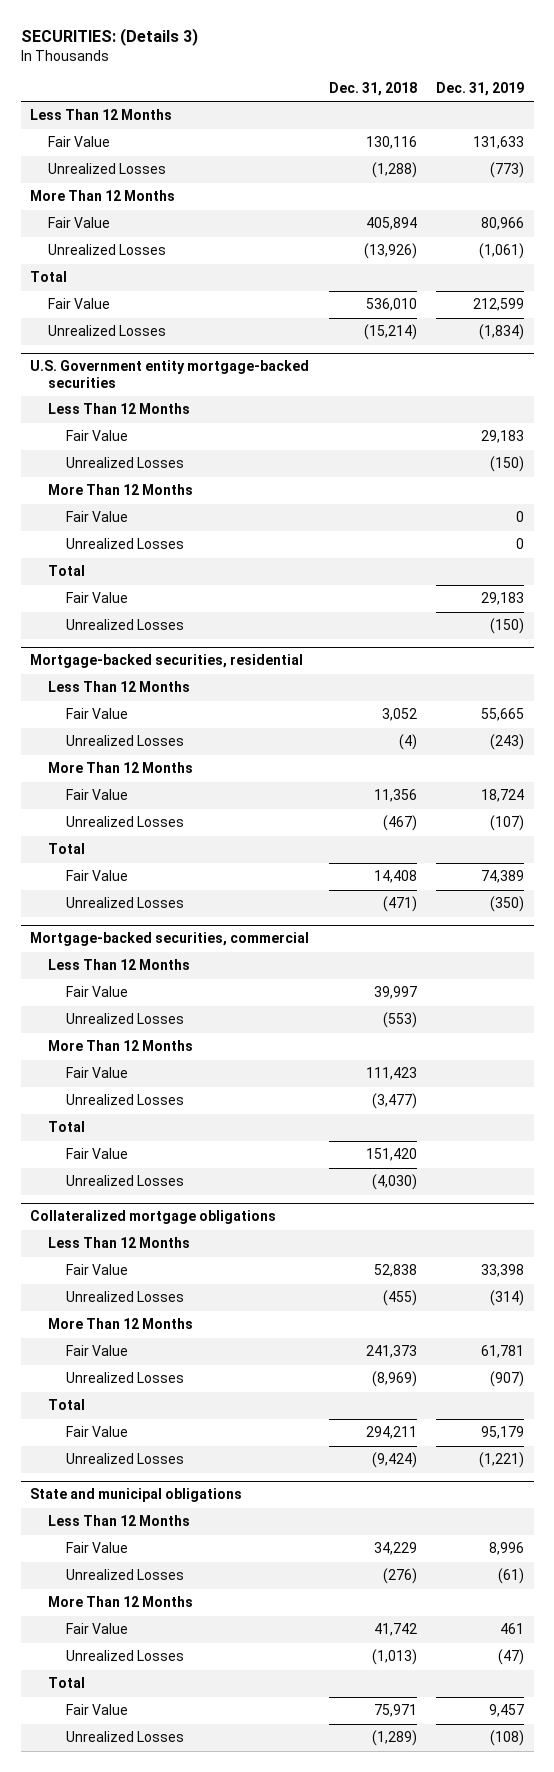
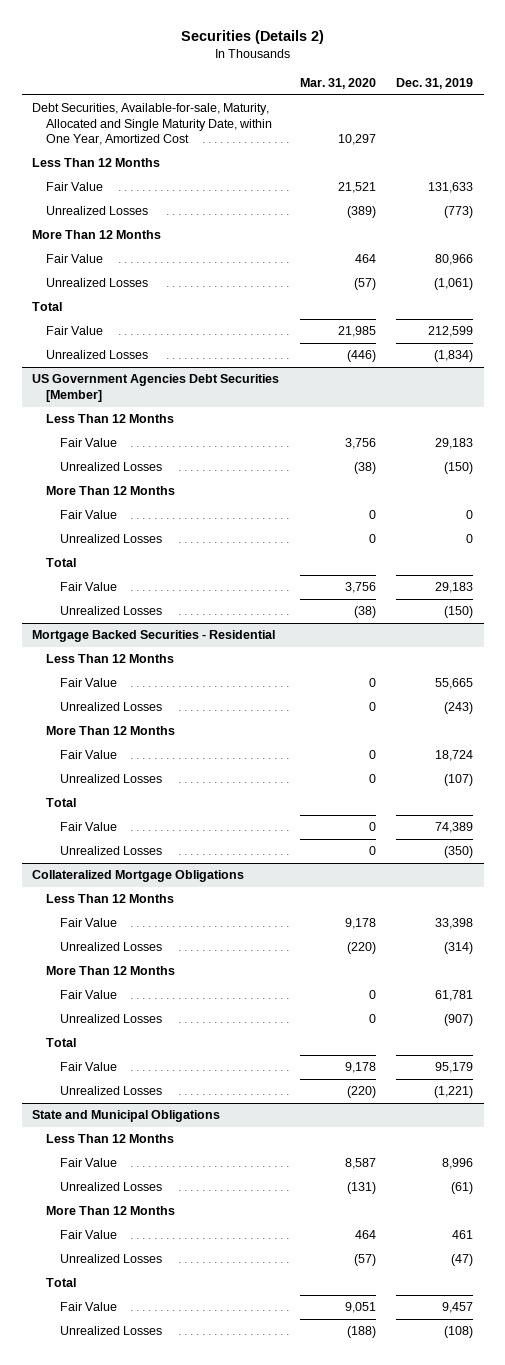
- SECURITIES: (Details 3)
+ Securities (Details 2)
- | Dec. 31, 2018 | Dec. 31, 2019
+ | Mar. 31, 2020 | Dec. 31, 2019
+ Debt Securities, Available-for-sale, Maturity, Allocated and Single Maturity Date, within One Year, Amortized Cost | 10,297 |
- U.S. Government entity mortgage-backed securities
+ US Government Agencies Debt Securities [Member]
- Mortgage-backed securities, residential
+ Mortgage Backed Securities - Residential
- Mortgage-backed securities, commercial
- Less Than 12 Months
- Fair Value | 39,997 |
- Unrealized Losses | (553) |
- More Than 12 Months
- Fair Value | 111,423 |
- Unrealized Losses | (3,477) |
- Total
- Fair Value | 151,420 |
- Unrealized Losses | (4,030) |
- Collateralized mortgage obligations
+ Collateralized Mortgage Obligations
- State and municipal obligations
+ State and Municipal Obligations

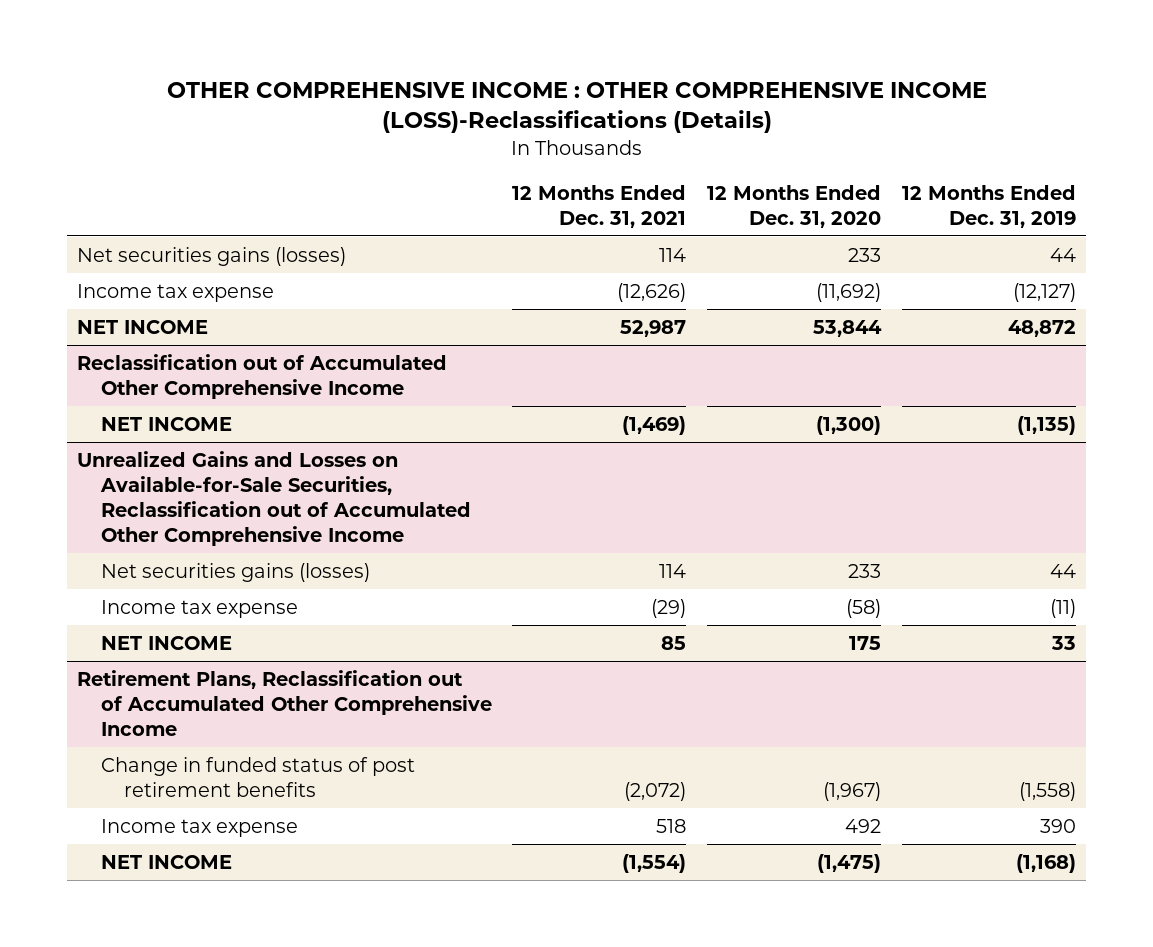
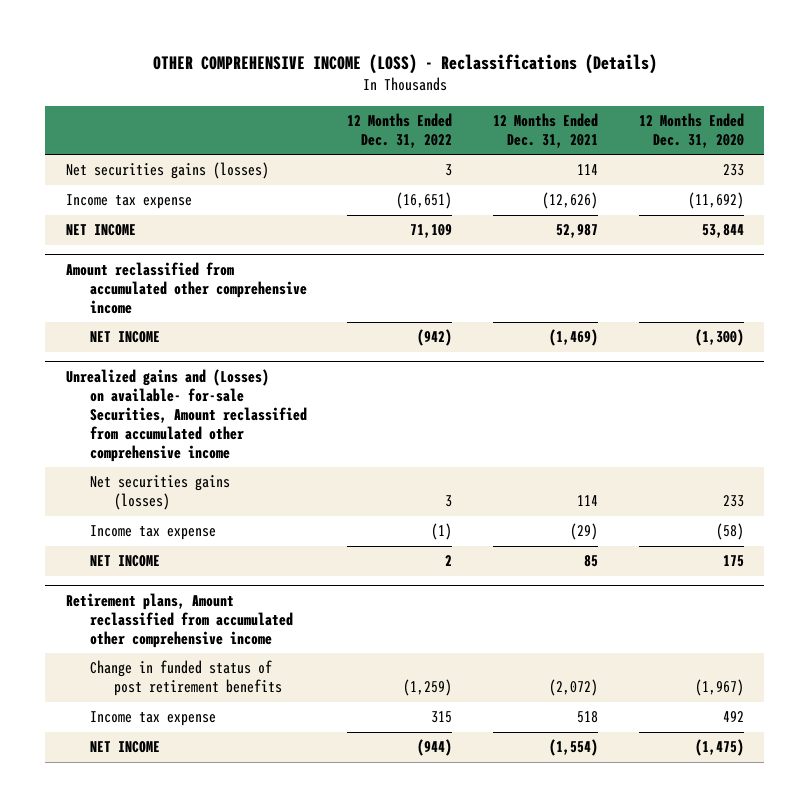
- OTHER COMPREHENSIVE INCOME : OTHER COMPREHENSIVE INCOME (LOSS)-Reclassifications (Details)
+ OTHER COMPREHENSIVE INCOME (LOSS) - Reclassifications (Details)
- | 12 Months Ended Dec. 31, 2021 | 12 Months Ended Dec. 31, 2020 | 12 Months Ended Dec. 31, 2019
+ | 12 Months Ended Dec. 31, 2022 | 12 Months Ended Dec. 31, 2021 | 12 Months Ended Dec. 31, 2020
- Reclassification out of Accumulated Other Comprehensive Income
+ Amount reclassified from accumulated other comprehensive income
- Unrealized Gains and Losses on Available-for-Sale Securities, Reclassification out of Accumulated Other Comprehensive Income
+ Unrealized gains and (Losses) on available- for-sale Securities, Amount reclassified from accumulated other comprehensive income
- Retirement Plans, Reclassification out of Accumulated Other Comprehensive Income
+ Retirement plans, Amount reclassified from accumulated other comprehensive income

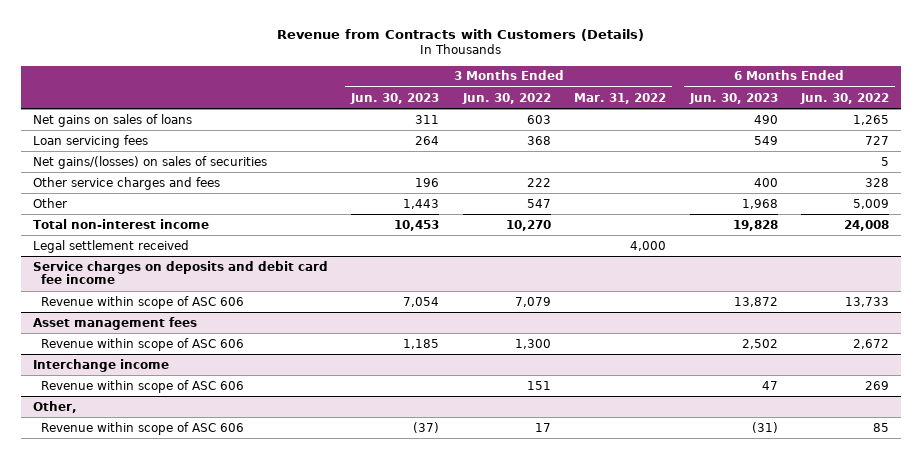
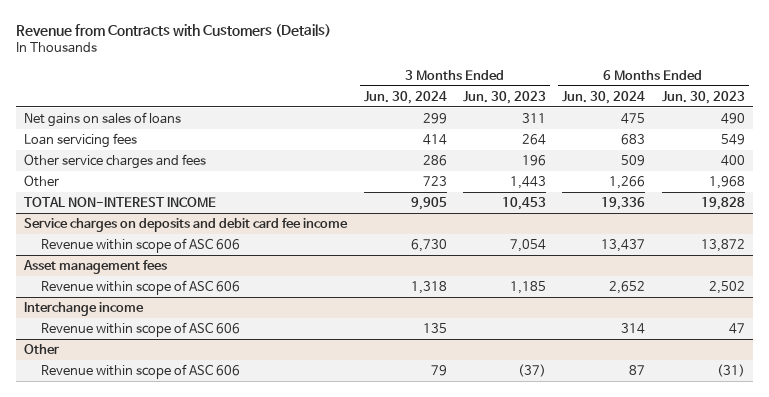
- | 3 Months Ended Jun. 30, 2023 | 3 Months Ended Jun. 30, 2022 | 3 Months Ended Mar. 31, 2022 | 6 Months Ended Jun. 30, 2023 | 6 Months Ended Jun. 30, 2022
+ | 3 Months Ended Jun. 30, 2024 | 3 Months Ended Jun. 30, 2023 | 6 Months Ended Jun. 30, 2024 | 6 Months Ended Jun. 30, 2023
- Net gains/(losses) on sales of securities | | | | | 5
- Total non-interest income | 10,453 | 10,270 | | 19,828 | 24,008
- Legal settlement received | | | 4,000 | |
+ TOTAL NON-INTEREST INCOME | 9,905 | 10,453 | 19,336 | 19,828
- Other,
+ Other

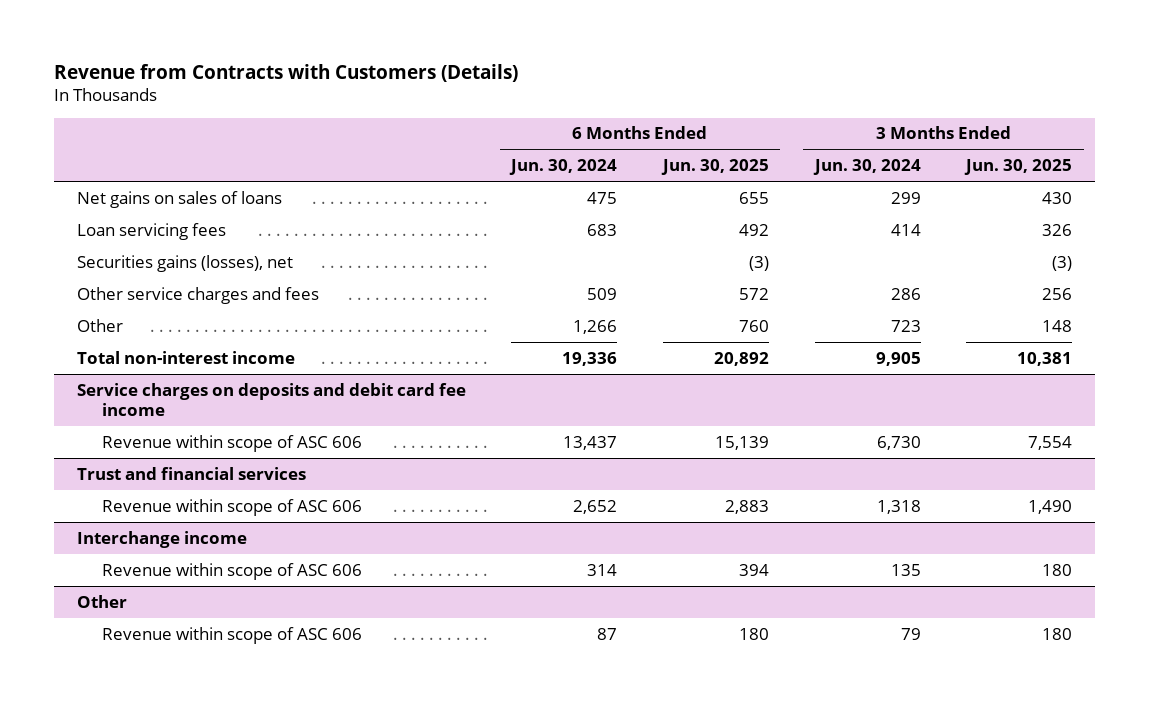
- | 3 Months Ended Jun. 30, 2024 | 3 Months Ended Jun. 30, 2023 | 6 Months Ended Jun. 30, 2024 | 6 Months Ended Jun. 30, 2023
+ | 6 Months Ended Jun. 30, 2024 | 6 Months Ended Jun. 30, 2025 | 3 Months Ended Jun. 30, 2024 | 3 Months Ended Jun. 30, 2025
+ Securities gains (losses), net | | (3) | | (3)
- TOTAL NON-INTEREST INCOME | 9,905 | 10,453 | 19,336 | 19,828
+ Total non-interest income | 19,336 | 20,892 | 9,905 | 10,381
- Asset management fees
+ Trust and financial services

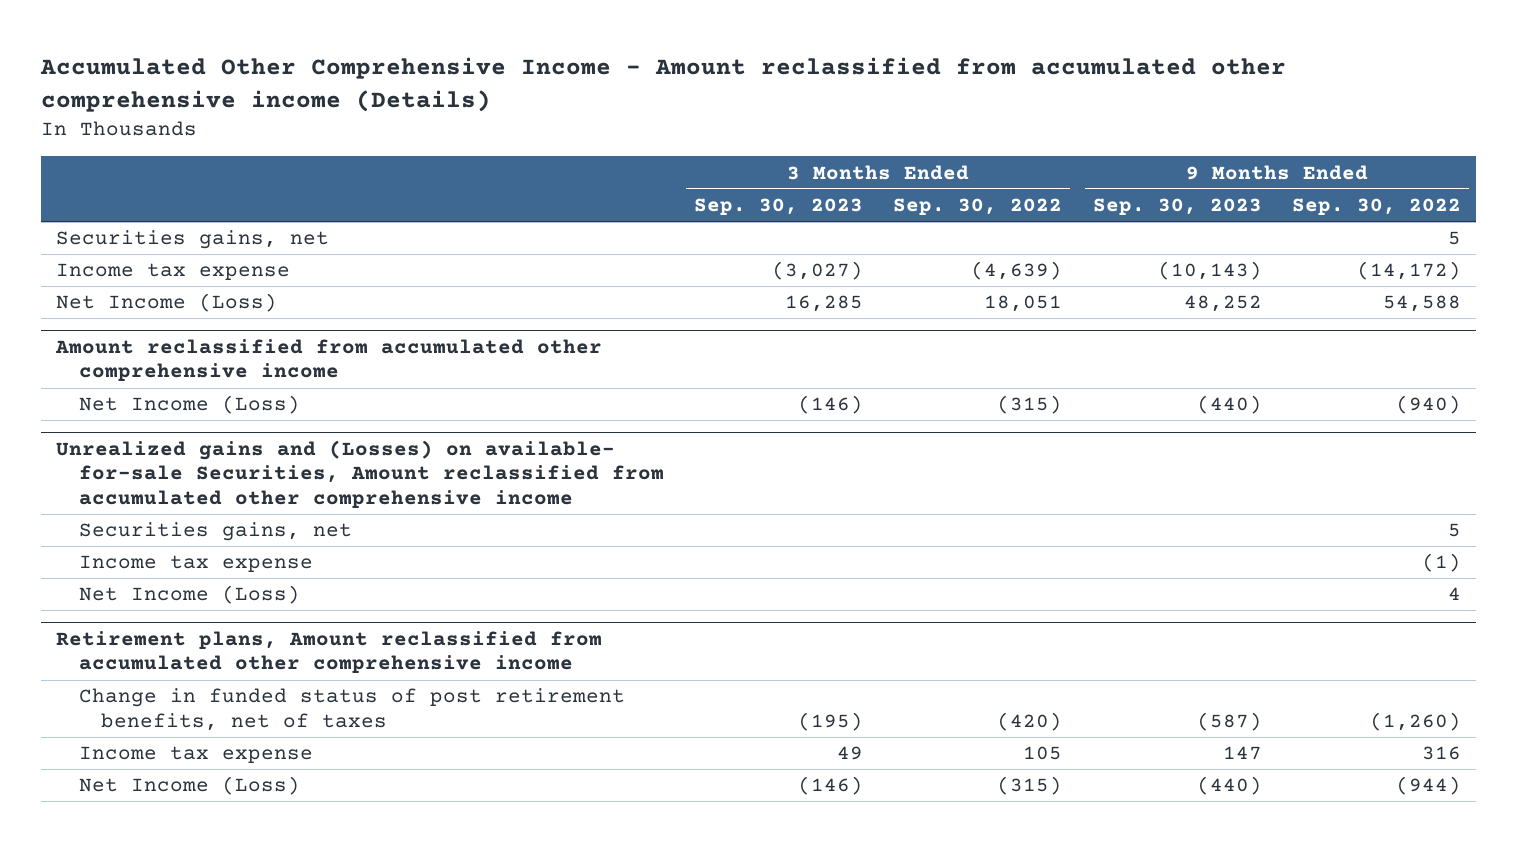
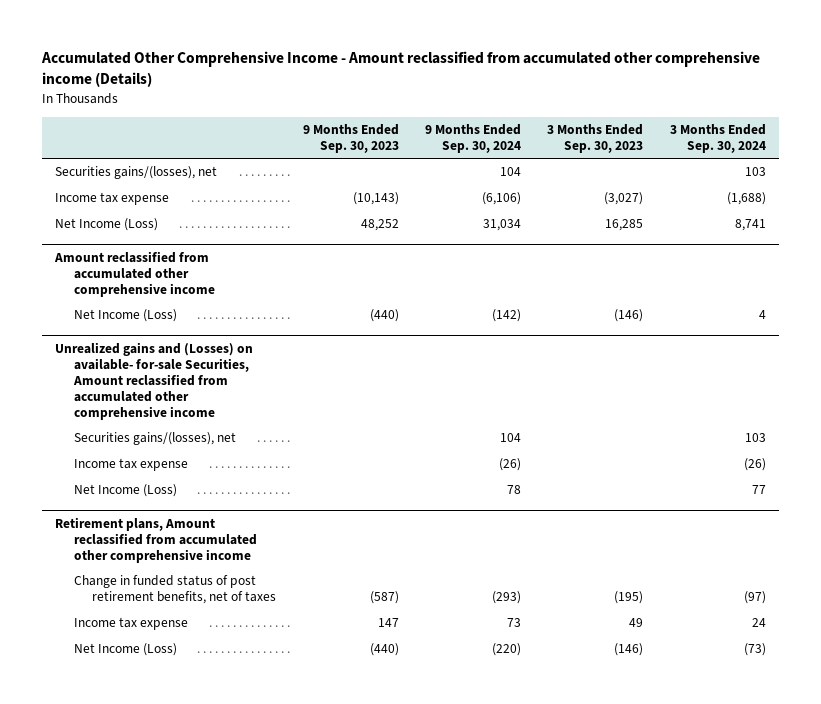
- | 3 Months Ended Sep. 30, 2023 | 3 Months Ended Sep. 30, 2022 | 9 Months Ended Sep. 30, 2023 | 9 Months Ended Sep. 30, 2022
+ | 9 Months Ended Sep. 30, 2023 | 9 Months Ended Sep. 30, 2024 | 3 Months Ended Sep. 30, 2023 | 3 Months Ended Sep. 30, 2024
- Securities gains, net | | | | 5
+ Securities gains/(losses), net | | 104 | | 103
@ Unrealized gains and (Losses) on available- for-sale Securities, Amount reclassified from accumulated other comprehensive income
- Securities gains, net | | | | 5
+ Securities gains/(losses), net | | 104 | | 103

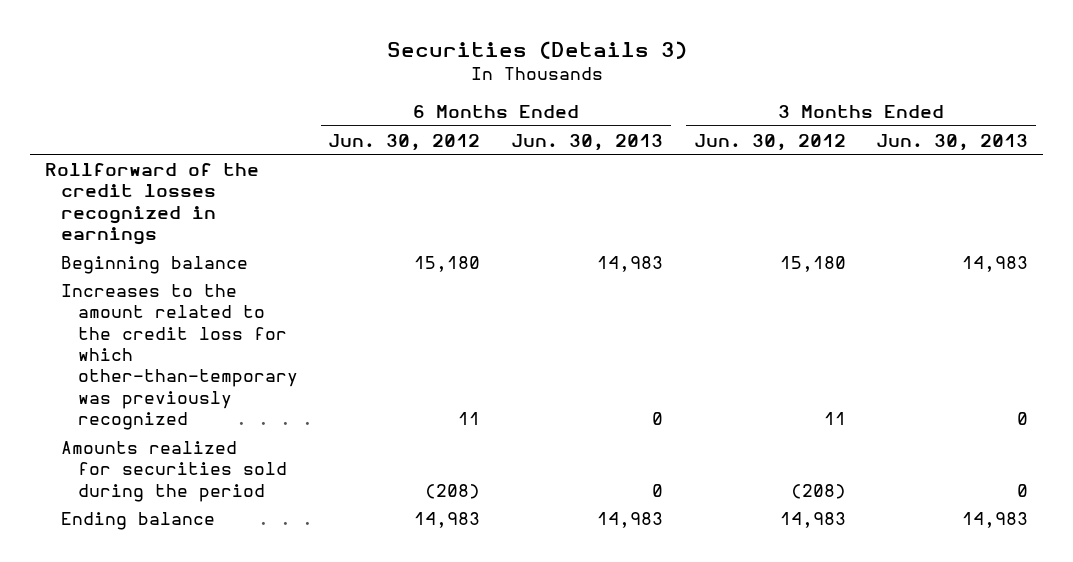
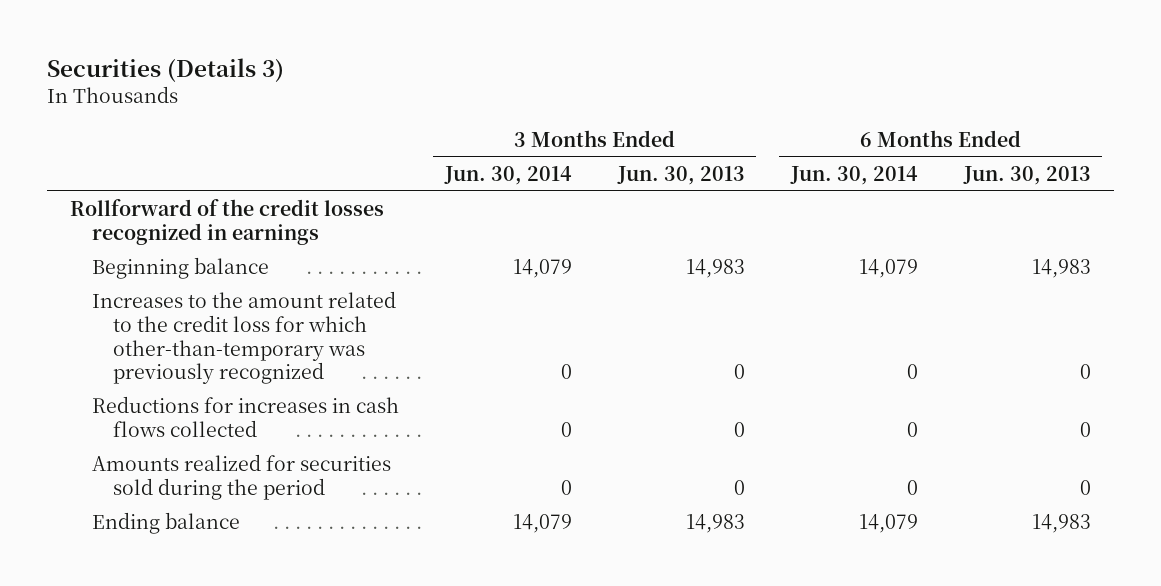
- | 6 Months Ended Jun. 30, 2012 | 6 Months Ended Jun. 30, 2013 | 3 Months Ended Jun. 30, 2012 | 3 Months Ended Jun. 30, 2013
+ | 3 Months Ended Jun. 30, 2014 | 3 Months Ended Jun. 30, 2013 | 6 Months Ended Jun. 30, 2014 | 6 Months Ended Jun. 30, 2013
+ Reductions for increases in cash flows collected | 0 | 0 | 0 | 0

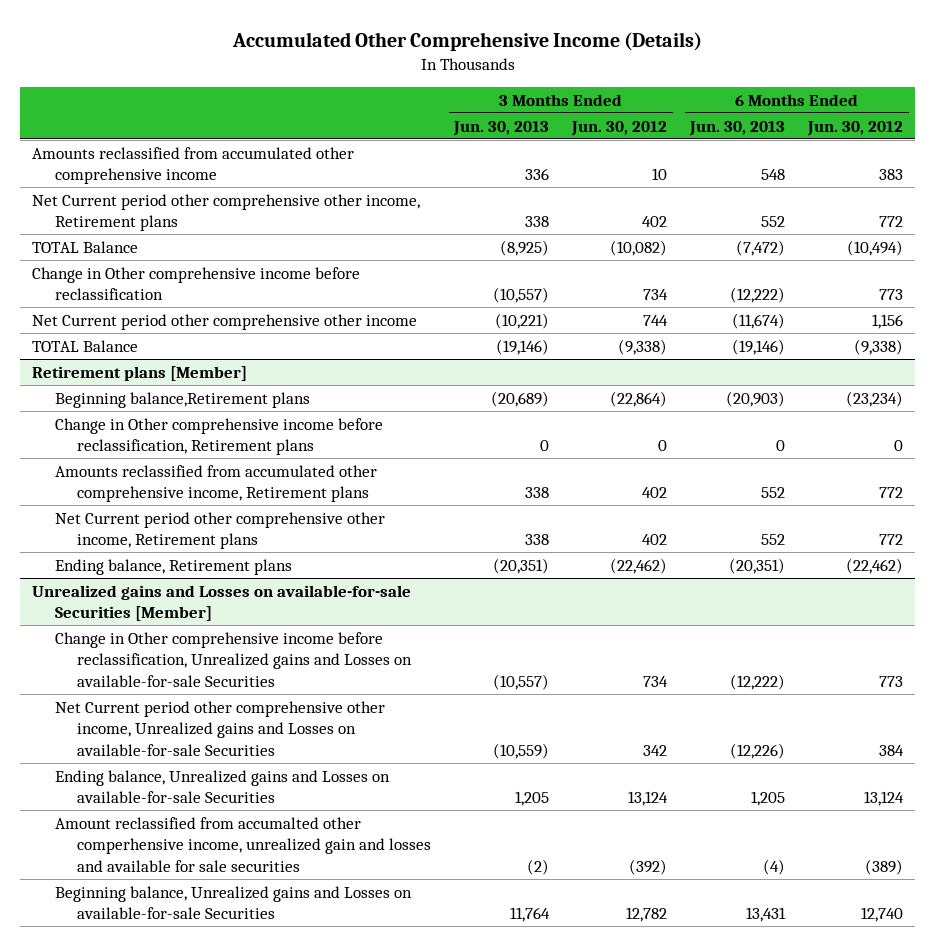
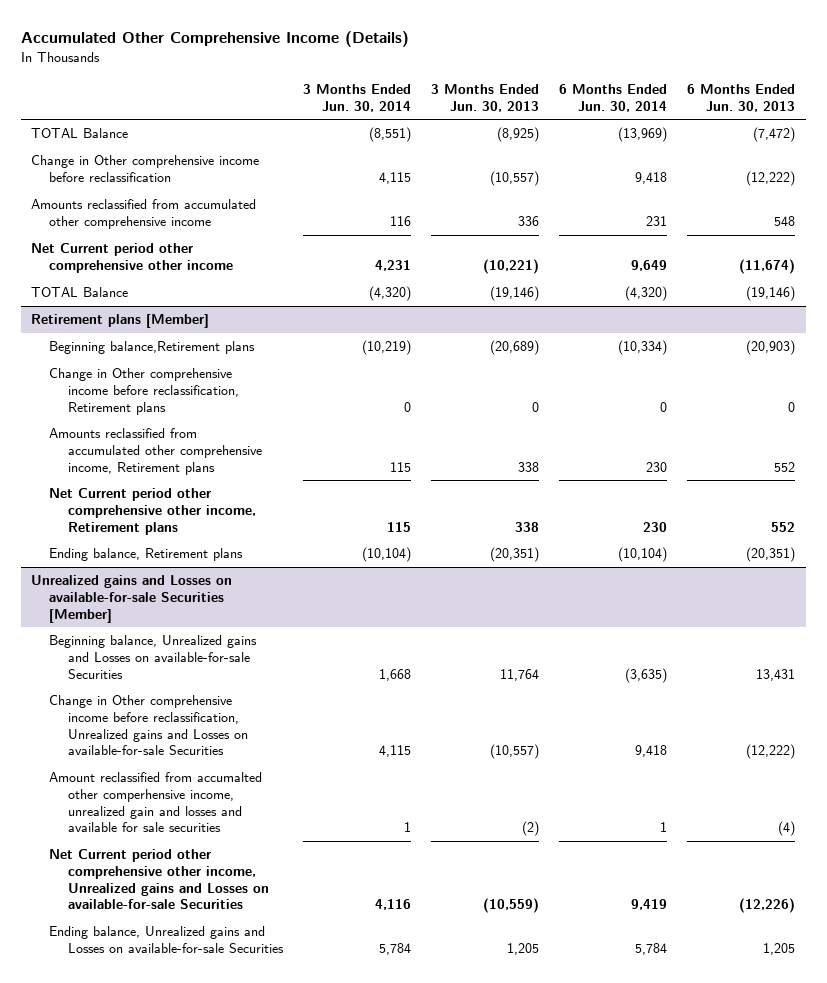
- | 3 Months Ended Jun. 30, 2013 | 3 Months Ended Jun. 30, 2012 | 6 Months Ended Jun. 30, 2013 | 6 Months Ended Jun. 30, 2012
+ | 3 Months Ended Jun. 30, 2014 | 3 Months Ended Jun. 30, 2013 | 6 Months Ended Jun. 30, 2014 | 6 Months Ended Jun. 30, 2013
- Net Current period other comprehensive other income, Retirement plans | 338 | 402 | 552 | 772
moved down: Amounts reclassified from accumulated other comprehensive income | 116 | 336 | 231 | 548
@ Unrealized gains and Losses on available-for-sale Securities [Member]
moved up: Beginning balance, Unrealized gains and Losses on available-for-sale Securities | 1,668 | 11,764 | (3,635) | 13,431
moved up: Amount reclassified from accumalted other comperhensive income, unrealized gain and losses and available for sale securities | 1 | (2) | 1 | (4)

